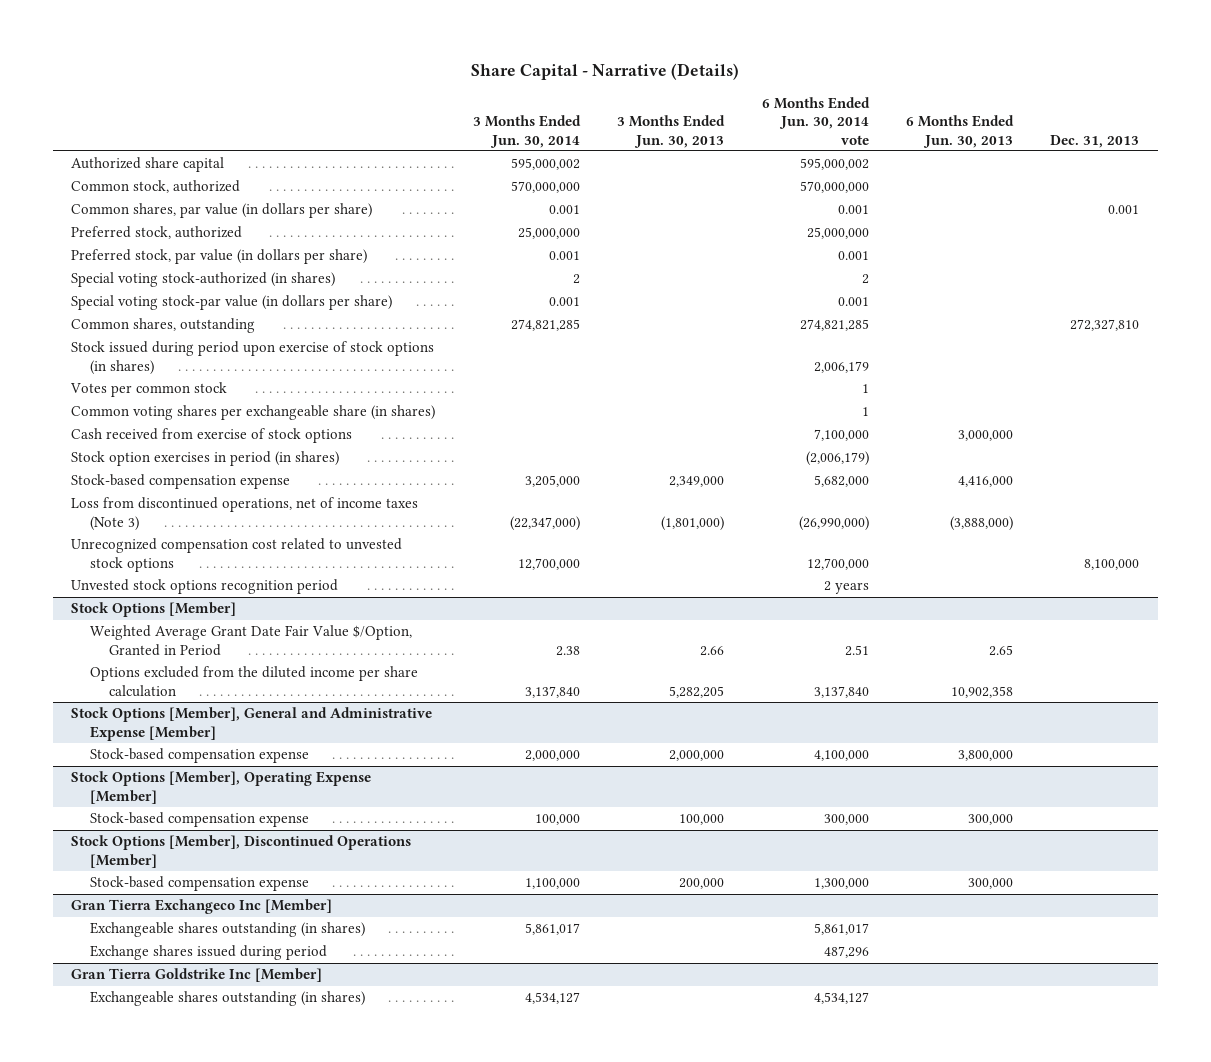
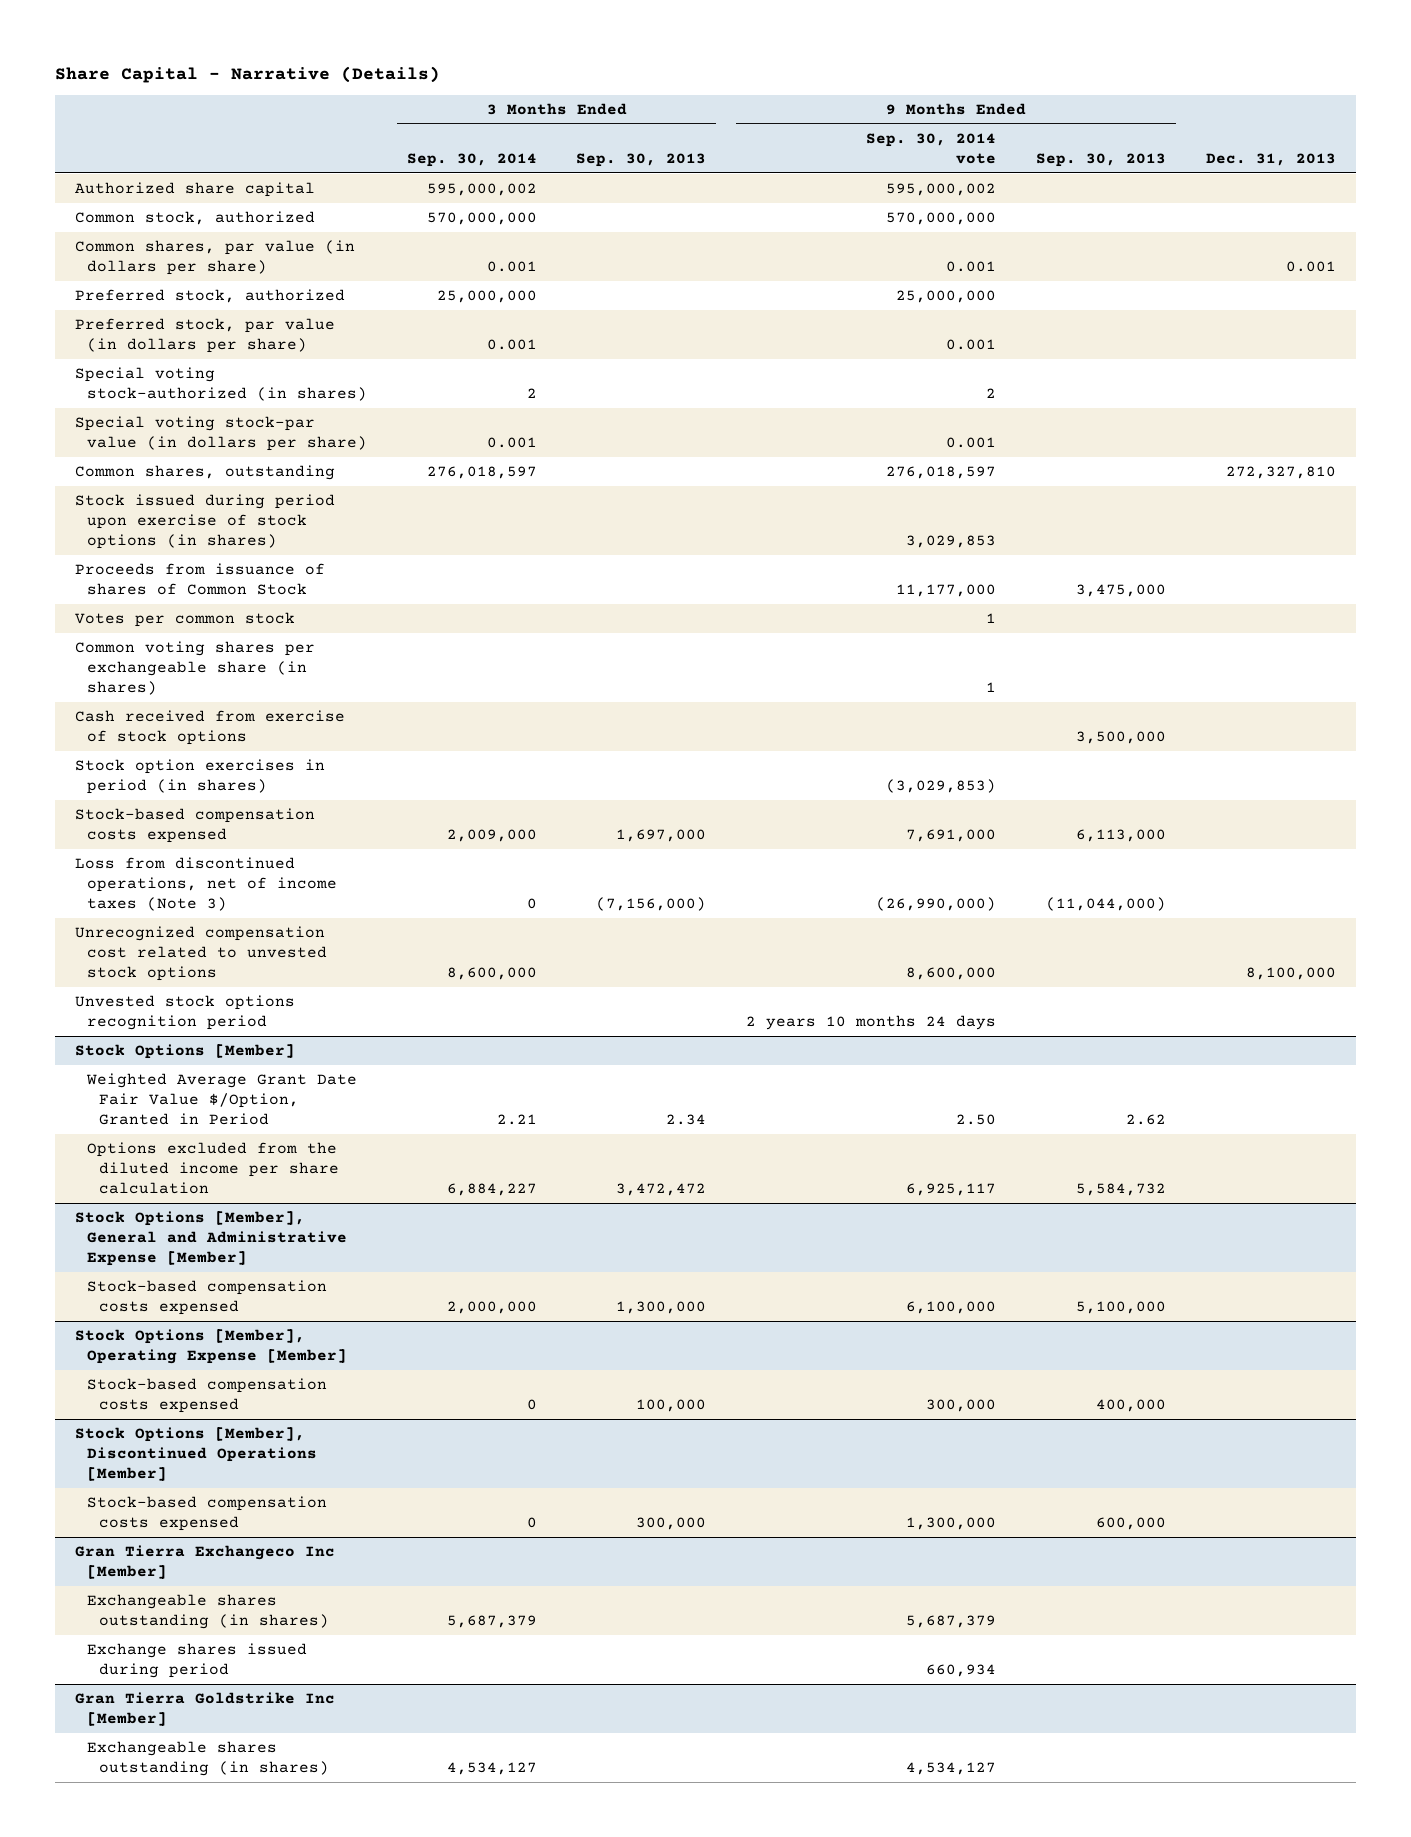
- | 3 Months Ended Jun. 30, 2014 | 3 Months Ended Jun. 30, 2013 | 6 Months Ended Jun. 30, 2014 vote | 6 Months Ended Jun. 30, 2013 | Dec. 31, 2013
+ | 3 Months Ended Sep. 30, 2014 | 3 Months Ended Sep. 30, 2013 | 9 Months Ended Sep. 30, 2014 vote | 9 Months Ended Sep. 30, 2013 | Dec. 31, 2013
+ Proceeds from issuance of shares of Common Stock | | | 11,177,000 | 3,475,000 |
- Stock-based compensation expense | 3,205,000 | 2,349,000 | 5,682,000 | 4,416,000 |
+ Stock-based compensation costs expensed | 2,009,000 | 1,697,000 | 7,691,000 | 6,113,000 |
@ Stock Options [Member], General and Administrative Expense [Member]
- Stock-based compensation expense | 2,000,000 | 2,000,000 | 4,100,000 | 3,800,000 |
+ Stock-based compensation costs expensed | 2,000,000 | 1,300,000 | 6,100,000 | 5,100,000 |
@ Stock Options [Member], Operating Expense [Member]
- Stock-based compensation expense | 100,000 | 100,000 | 300,000 | 300,000 |
+ Stock-based compensation costs expensed | 0 | 100,000 | 300,000 | 400,000 |
@ Stock Options [Member], Discontinued Operations [Member]
- Stock-based compensation expense | 1,100,000 | 200,000 | 1,300,000 | 300,000 |
+ Stock-based compensation costs expensed | 0 | 300,000 | 1,300,000 | 600,000 |

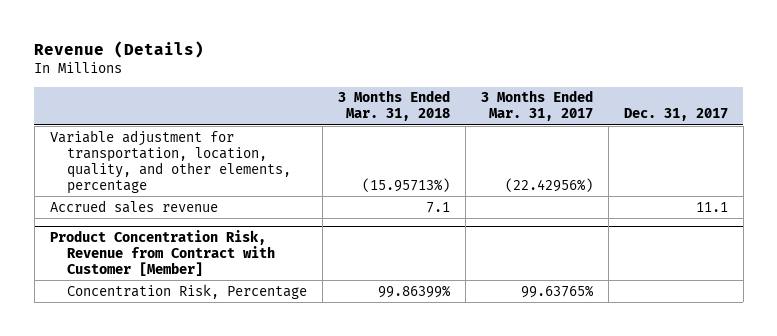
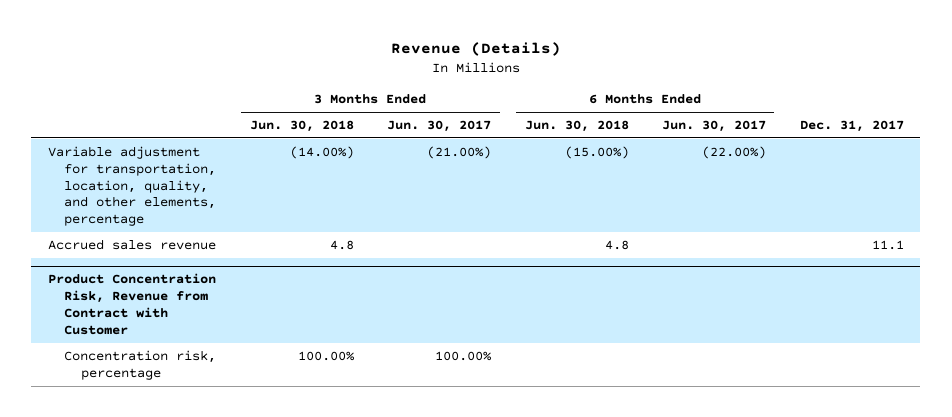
- | 3 Months Ended Mar. 31, 2018 | 3 Months Ended Mar. 31, 2017 | Dec. 31, 2017
+ | 3 Months Ended Jun. 30, 2018 | 3 Months Ended Jun. 30, 2017 | 6 Months Ended Jun. 30, 2018 | 6 Months Ended Jun. 30, 2017 | Dec. 31, 2017
- Product Concentration Risk, Revenue from Contract with Customer [Member]
- Concentration Risk, Percentage | 99.86399% | 99.63765% |
+ Product Concentration Risk, Revenue from Contract with Customer
+ Concentration risk, percentage | 100.00% | 100.00% | | |

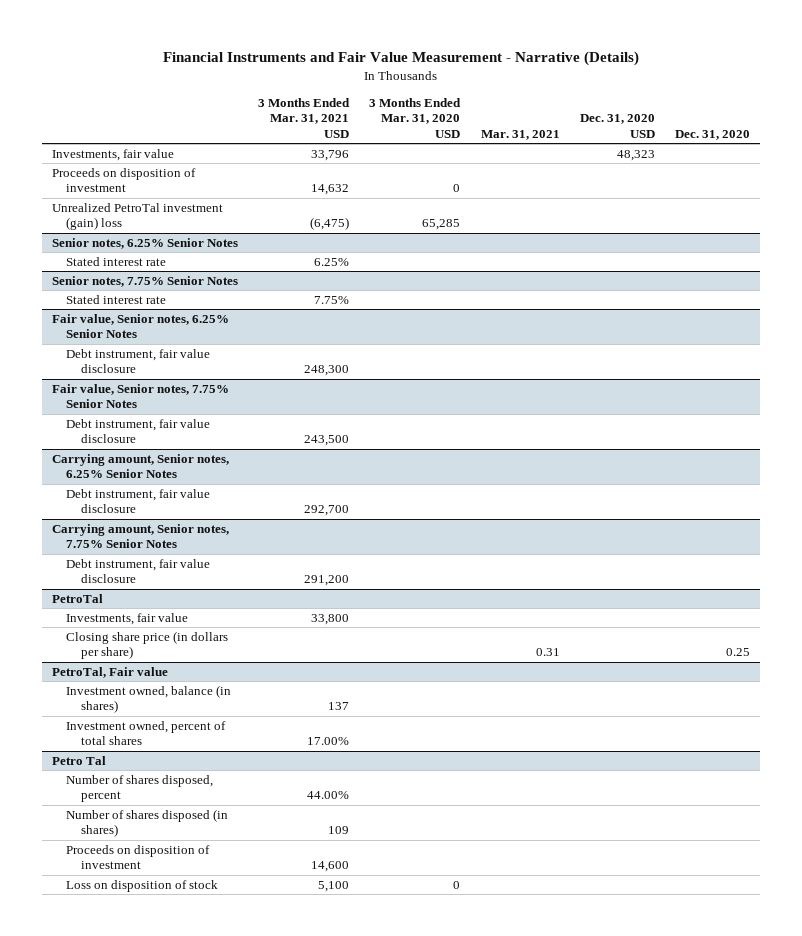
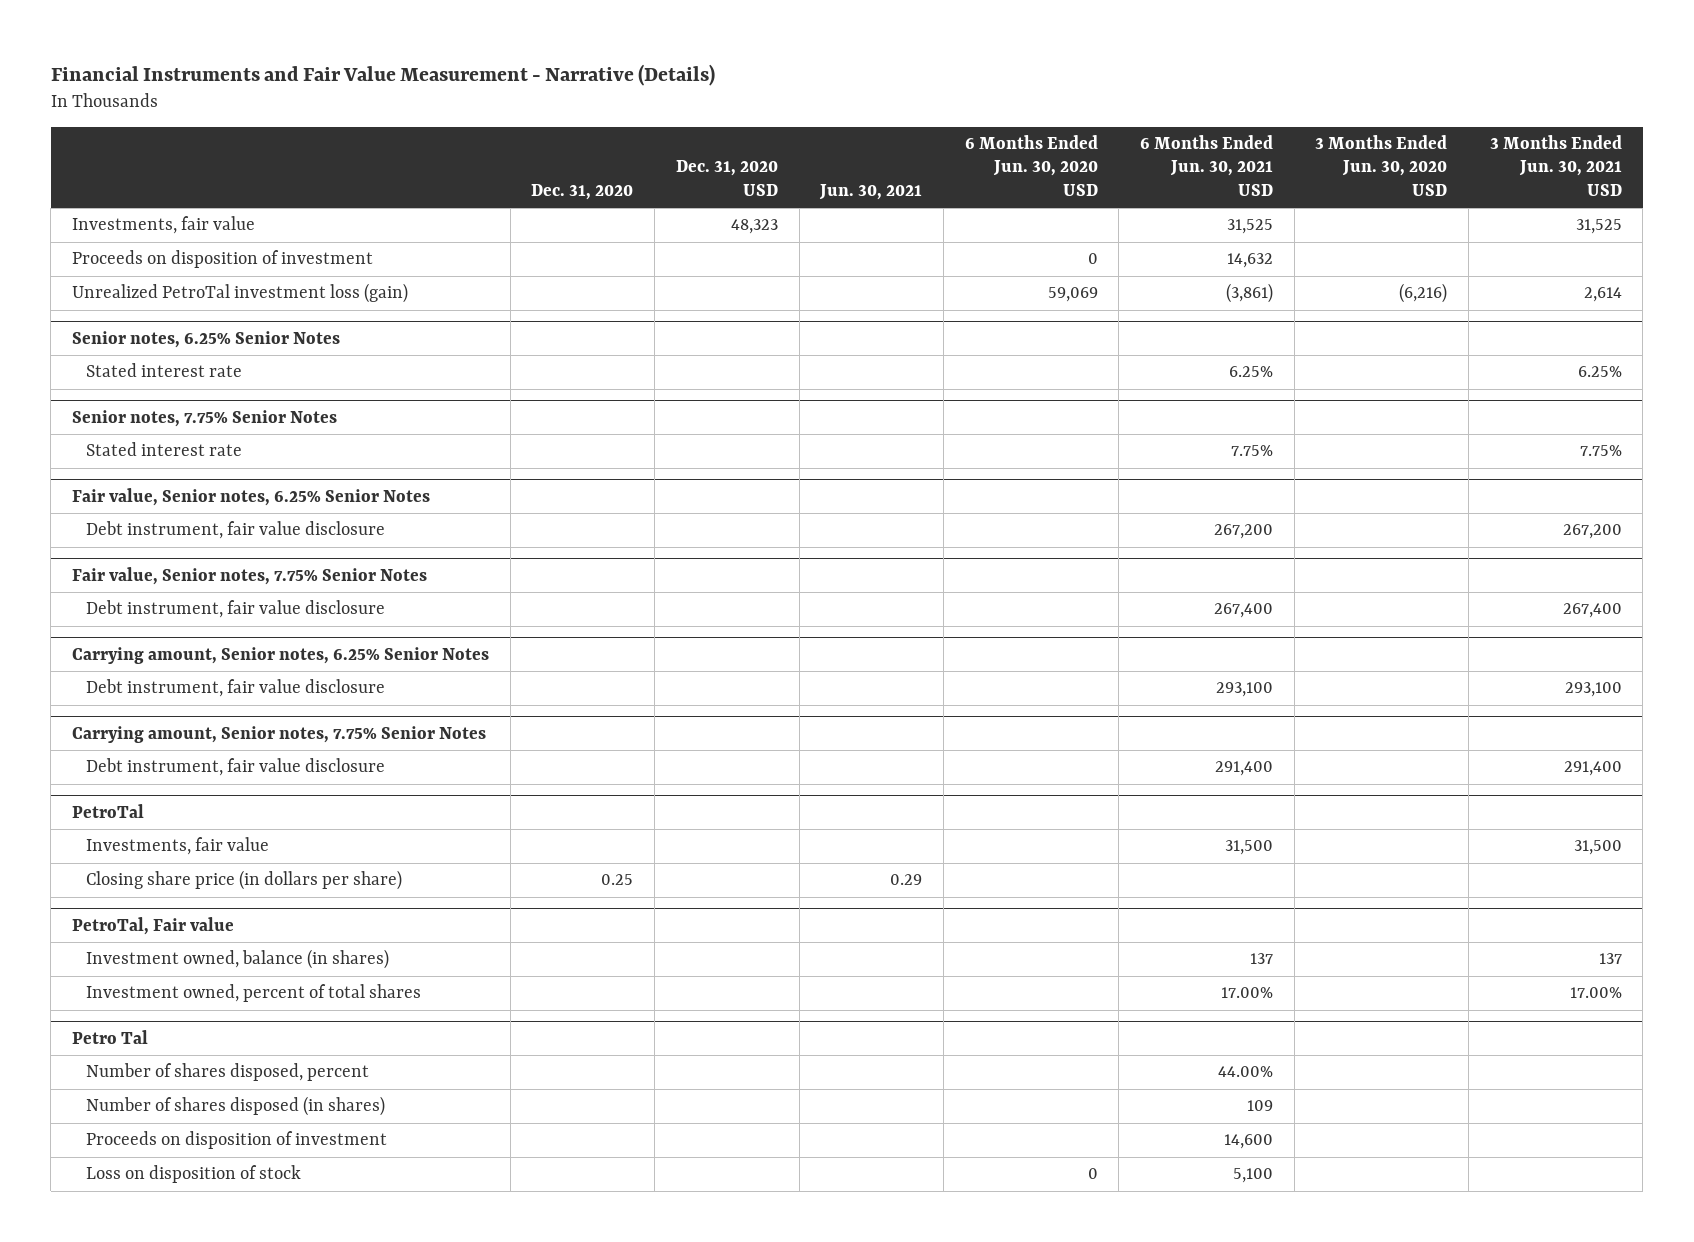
- | 3 Months Ended Mar. 31, 2021 USD | 3 Months Ended Mar. 31, 2020 USD | Mar. 31, 2021 | Dec. 31, 2020 USD | Dec. 31, 2020
+ | Dec. 31, 2020 | Dec. 31, 2020 USD | Jun. 30, 2021 | 6 Months Ended Jun. 30, 2020 USD | 6 Months Ended Jun. 30, 2021 USD | 3 Months Ended Jun. 30, 2020 USD | 3 Months Ended Jun. 30, 2021 USD
- Unrealized PetroTal investment (gain) loss | (6,475) | 65,285 | | |
+ Unrealized PetroTal investment loss (gain) | | | | 59,069 | (3,861) | (6,216) | 2,614

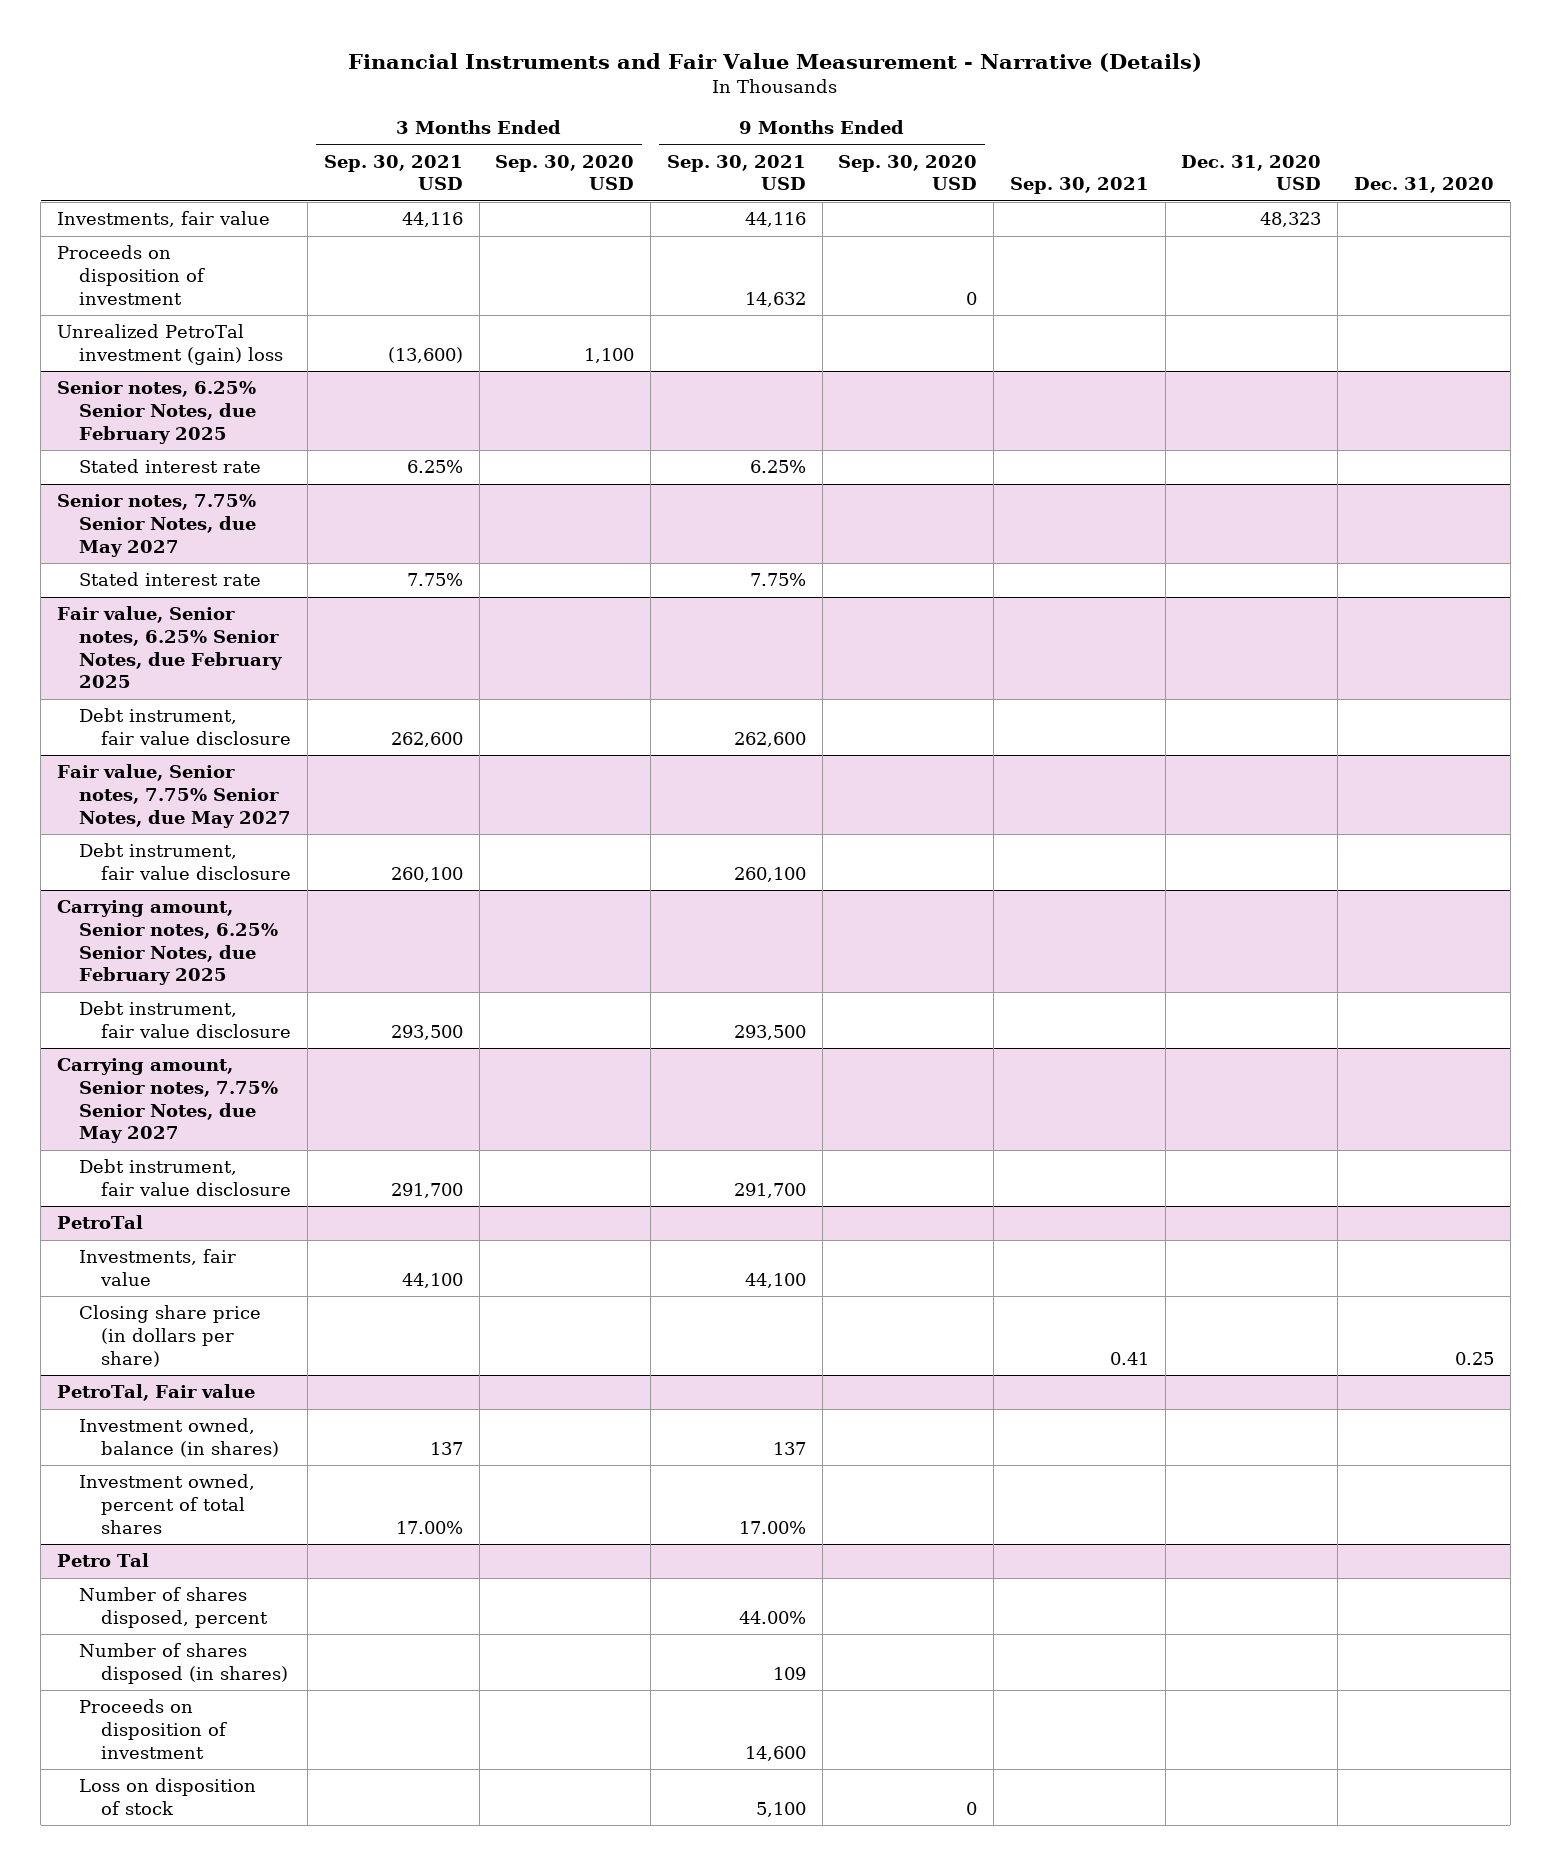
- | Dec. 31, 2020 | Dec. 31, 2020 USD | Jun. 30, 2021 | 6 Months Ended Jun. 30, 2020 USD | 6 Months Ended Jun. 30, 2021 USD | 3 Months Ended Jun. 30, 2020 USD | 3 Months Ended Jun. 30, 2021 USD
+ | 3 Months Ended Sep. 30, 2021 USD | 3 Months Ended Sep. 30, 2020 USD | 9 Months Ended Sep. 30, 2021 USD | 9 Months Ended Sep. 30, 2020 USD | Sep. 30, 2021 | Dec. 31, 2020 USD | Dec. 31, 2020
- Unrealized PetroTal investment loss (gain) | | | | 59,069 | (3,861) | (6,216) | 2,614
- Senior notes, 6.25% Senior Notes
+ Unrealized PetroTal investment (gain) loss | (13,600) | 1,100 | | | | |
+ Senior notes, 6.25% Senior Notes, due February 2025
- Senior notes, 7.75% Senior Notes
+ Senior notes, 7.75% Senior Notes, due May 2027
- Fair value, Senior notes, 6.25% Senior Notes
+ Fair value, Senior notes, 6.25% Senior Notes, due February 2025
- Fair value, Senior notes, 7.75% Senior Notes
+ Fair value, Senior notes, 7.75% Senior Notes, due May 2027
- Carrying amount, Senior notes, 6.25% Senior Notes
+ Carrying amount, Senior notes, 6.25% Senior Notes, due February 2025
- Carrying amount, Senior notes, 7.75% Senior Notes
+ Carrying amount, Senior notes, 7.75% Senior Notes, due May 2027

